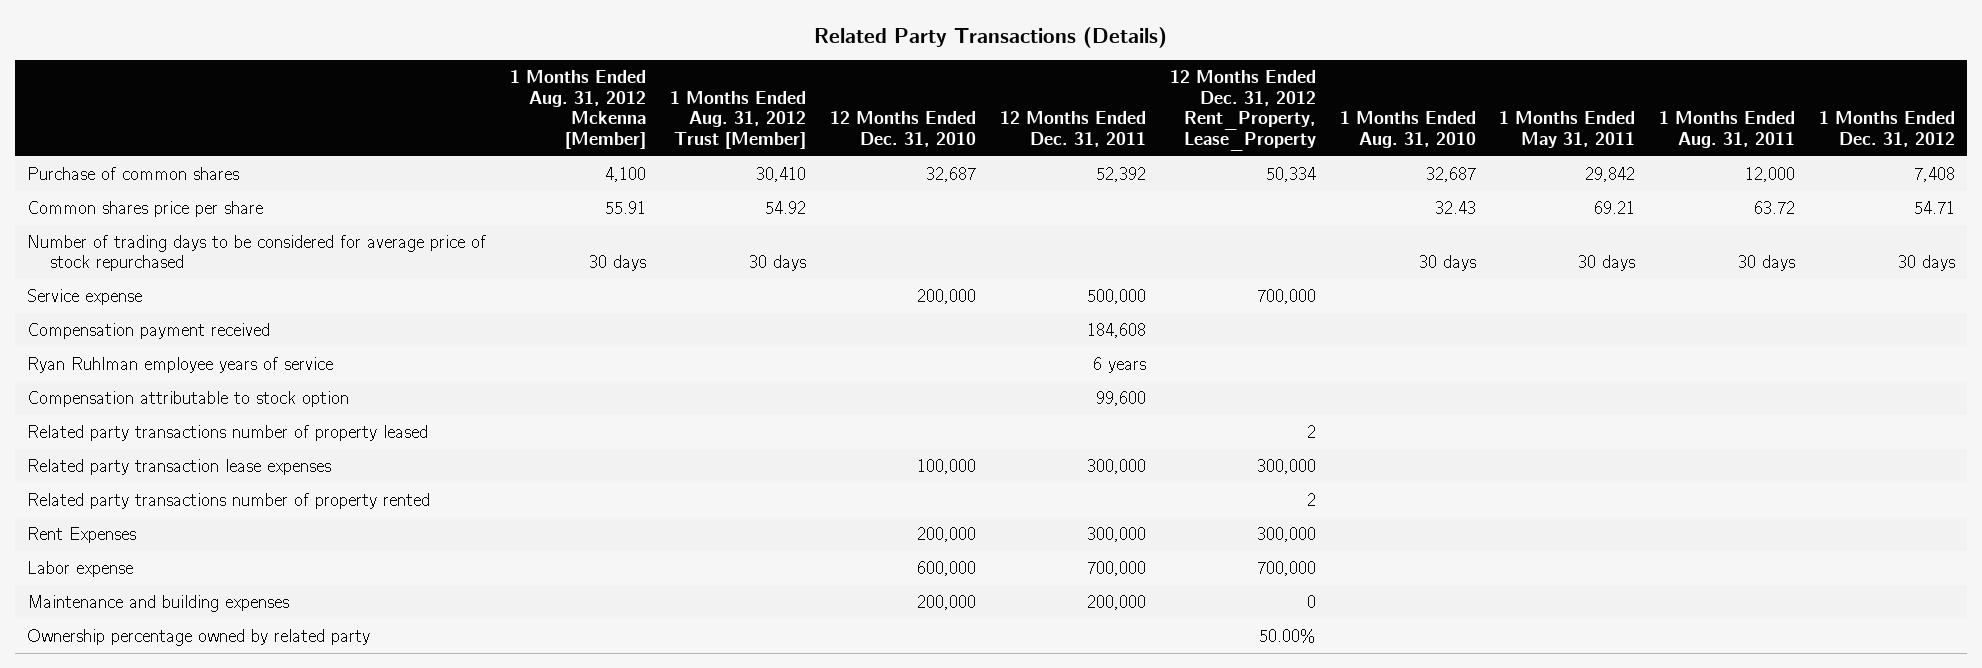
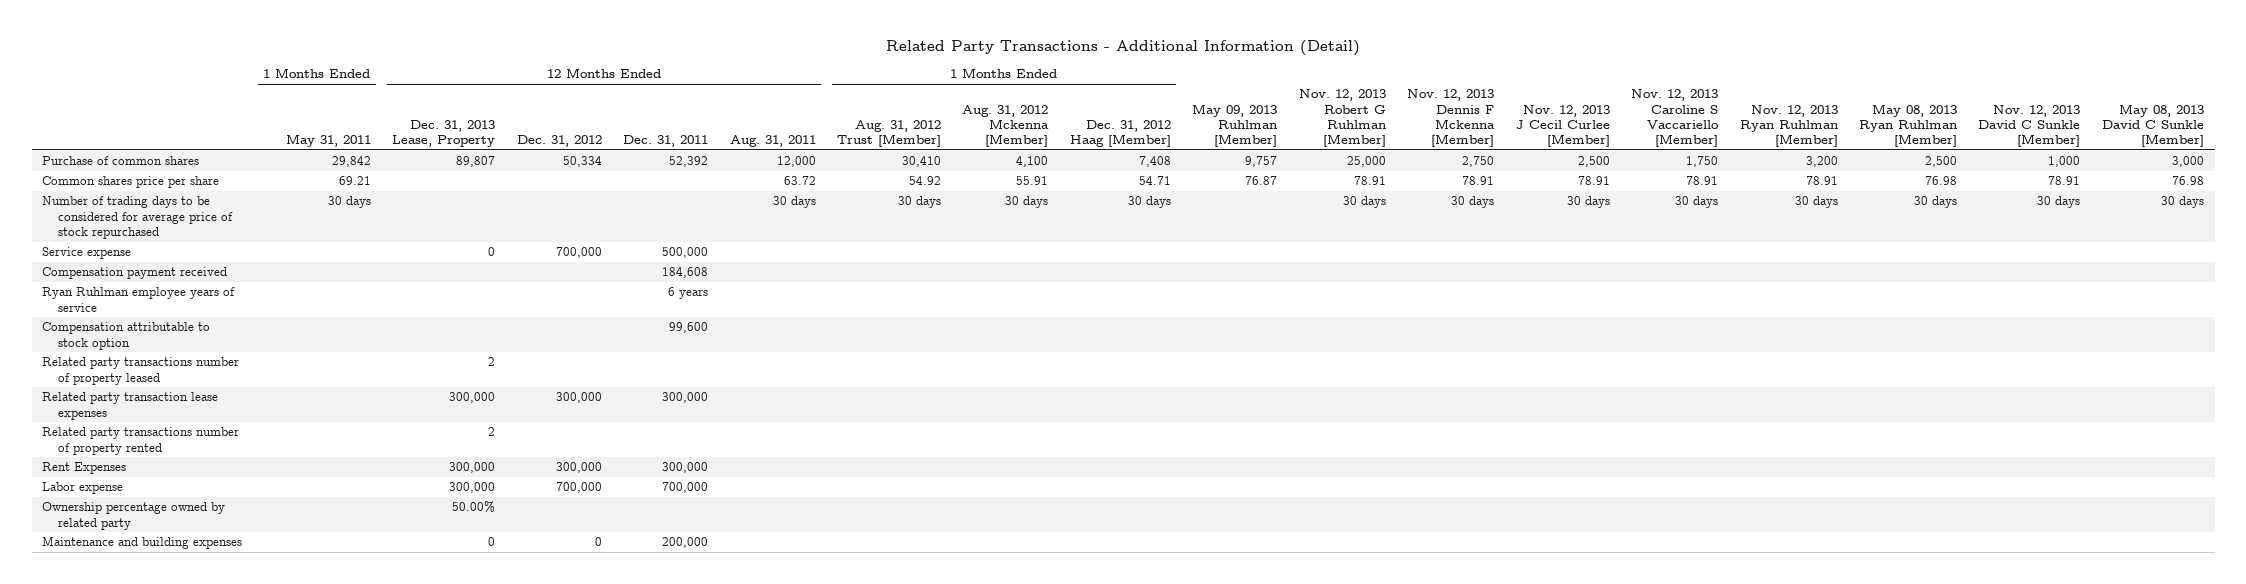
- Related Party Transactions (Details)
+ Related Party Transactions - Additional Information (Detail)
- | 1 Months Ended Aug. 31, 2012 Mckenna [Member] | 1 Months Ended Aug. 31, 2012 Trust [Member] | 12 Months Ended Dec. 31, 2010 | 12 Months Ended Dec. 31, 2011 | 12 Months Ended Dec. 31, 2012 Rent_Property, Lease_Property | 1 Months Ended Aug. 31, 2010 | 1 Months Ended May 31, 2011 | 1 Months Ended Aug. 31, 2011 | 1 Months Ended Dec. 31, 2012
+ | 1 Months Ended May 31, 2011 | 12 Months Ended Dec. 31, 2013 Lease, Property | 12 Months Ended Dec. 31, 2012 | 12 Months Ended Dec. 31, 2011 | 12 Months Ended Aug. 31, 2011 | 1 Months Ended Aug. 31, 2012 Trust [Member] | 1 Months Ended Aug. 31, 2012 Mckenna [Member] | 1 Months Ended Dec. 31, 2012 Haag [Member] | May 09, 2013 Ruhlman [Member] | Nov. 12, 2013 Robert G Ruhlman [Member] | Nov. 12, 2013 Dennis F Mckenna [Member] | Nov. 12, 2013 J Cecil Curlee [Member] | Nov. 12, 2013 Caroline S Vaccariello [Member] | Nov. 12, 2013 Ryan Ruhlman [Member] | May 08, 2013 Ryan Ruhlman [Member] | Nov. 12, 2013 David C Sunkle [Member] | May 08, 2013 David C Sunkle [Member]
moved down: Maintenance and building expenses | | 0 | 0 | 200,000 | | | | | | | | | | | | |

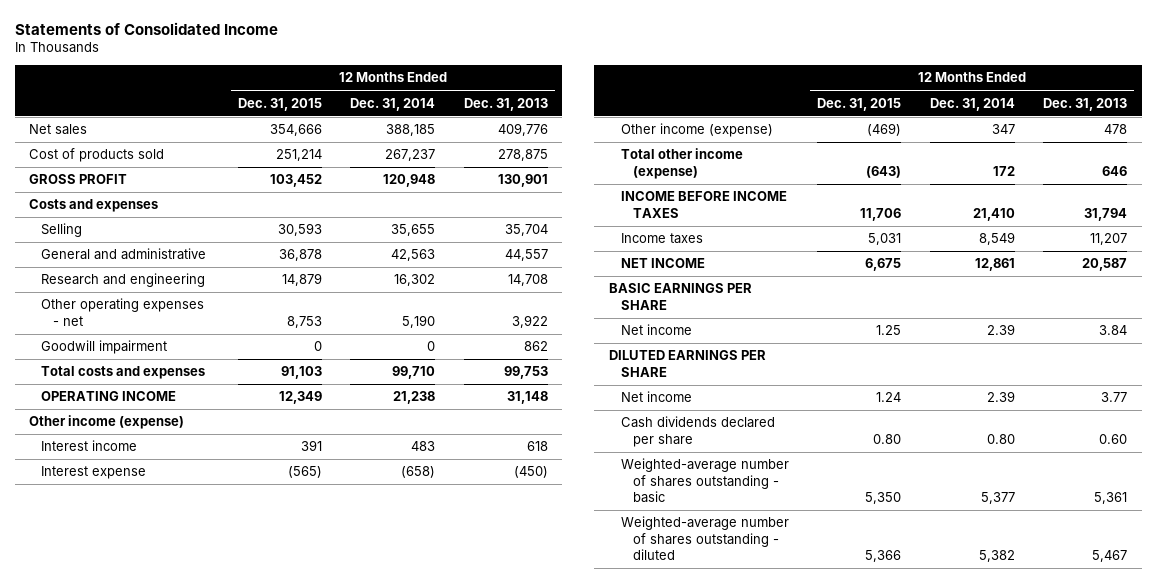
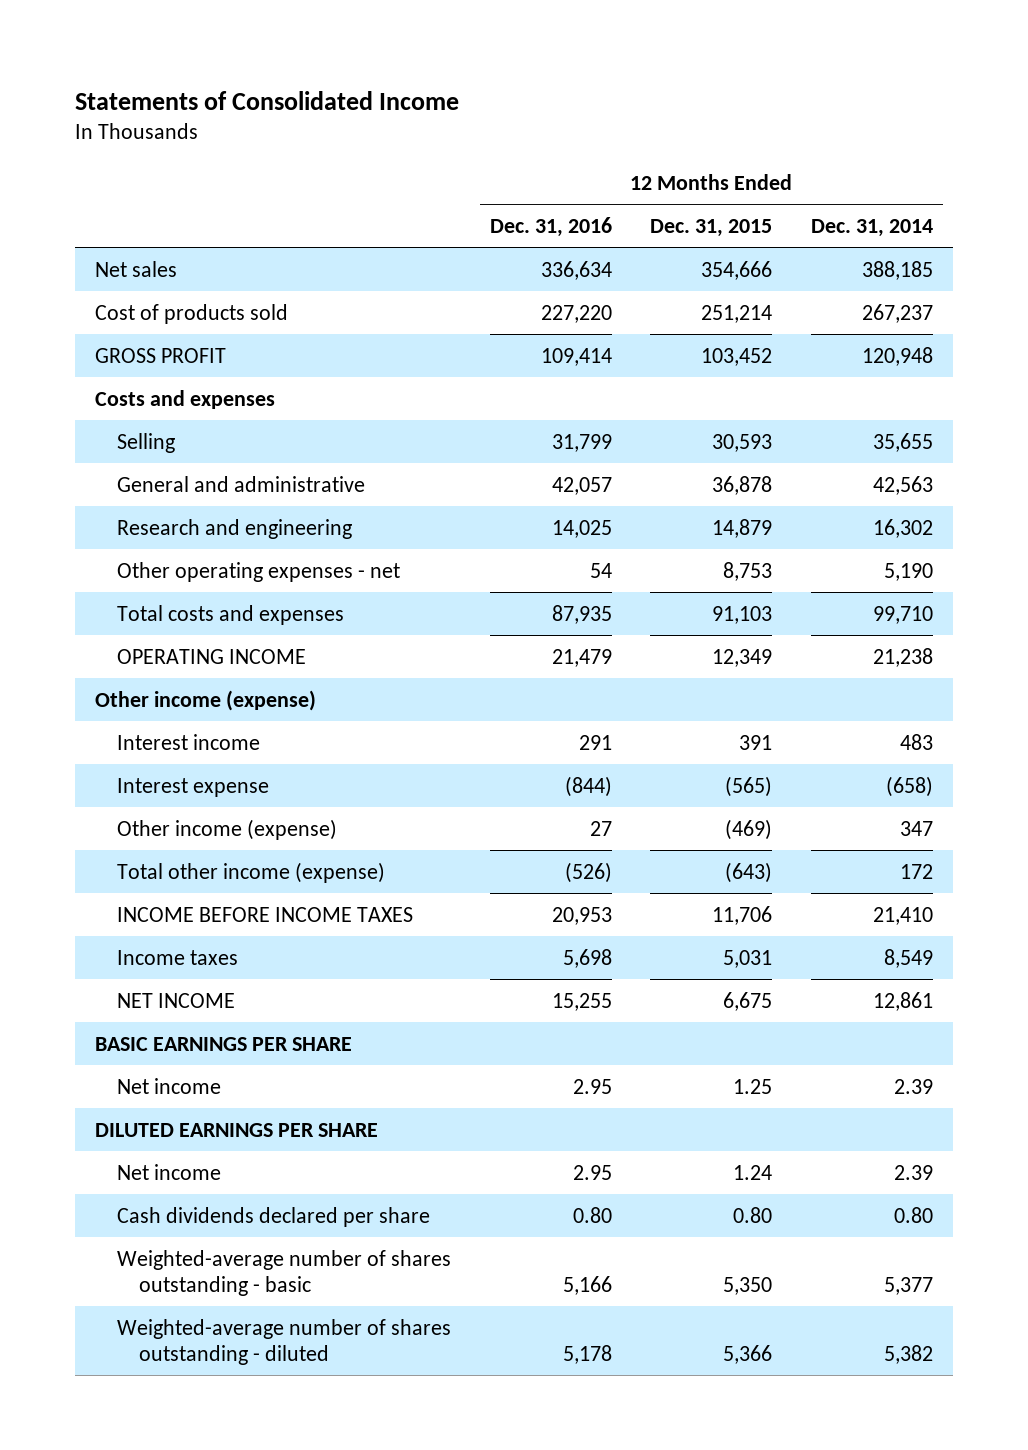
- | 12 Months Ended Dec. 31, 2015 | 12 Months Ended Dec. 31, 2014 | 12 Months Ended Dec. 31, 2013
+ | 12 Months Ended Dec. 31, 2016 | 12 Months Ended Dec. 31, 2015 | 12 Months Ended Dec. 31, 2014
- Goodwill impairment | 0 | 0 | 862

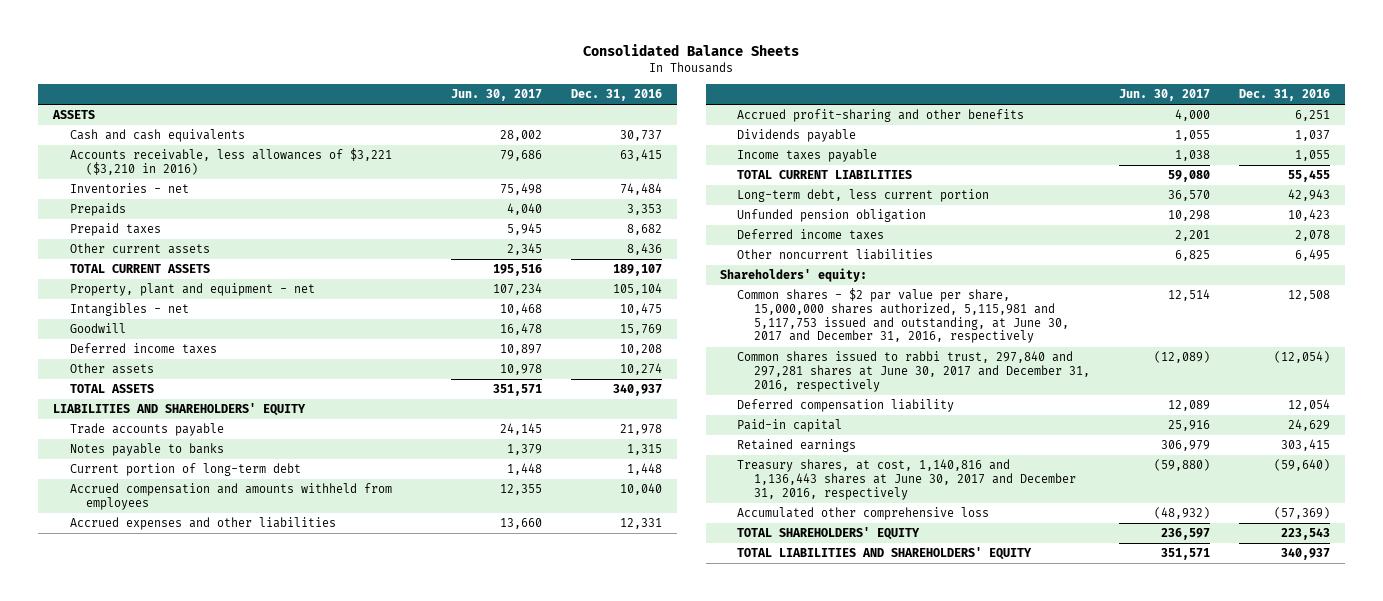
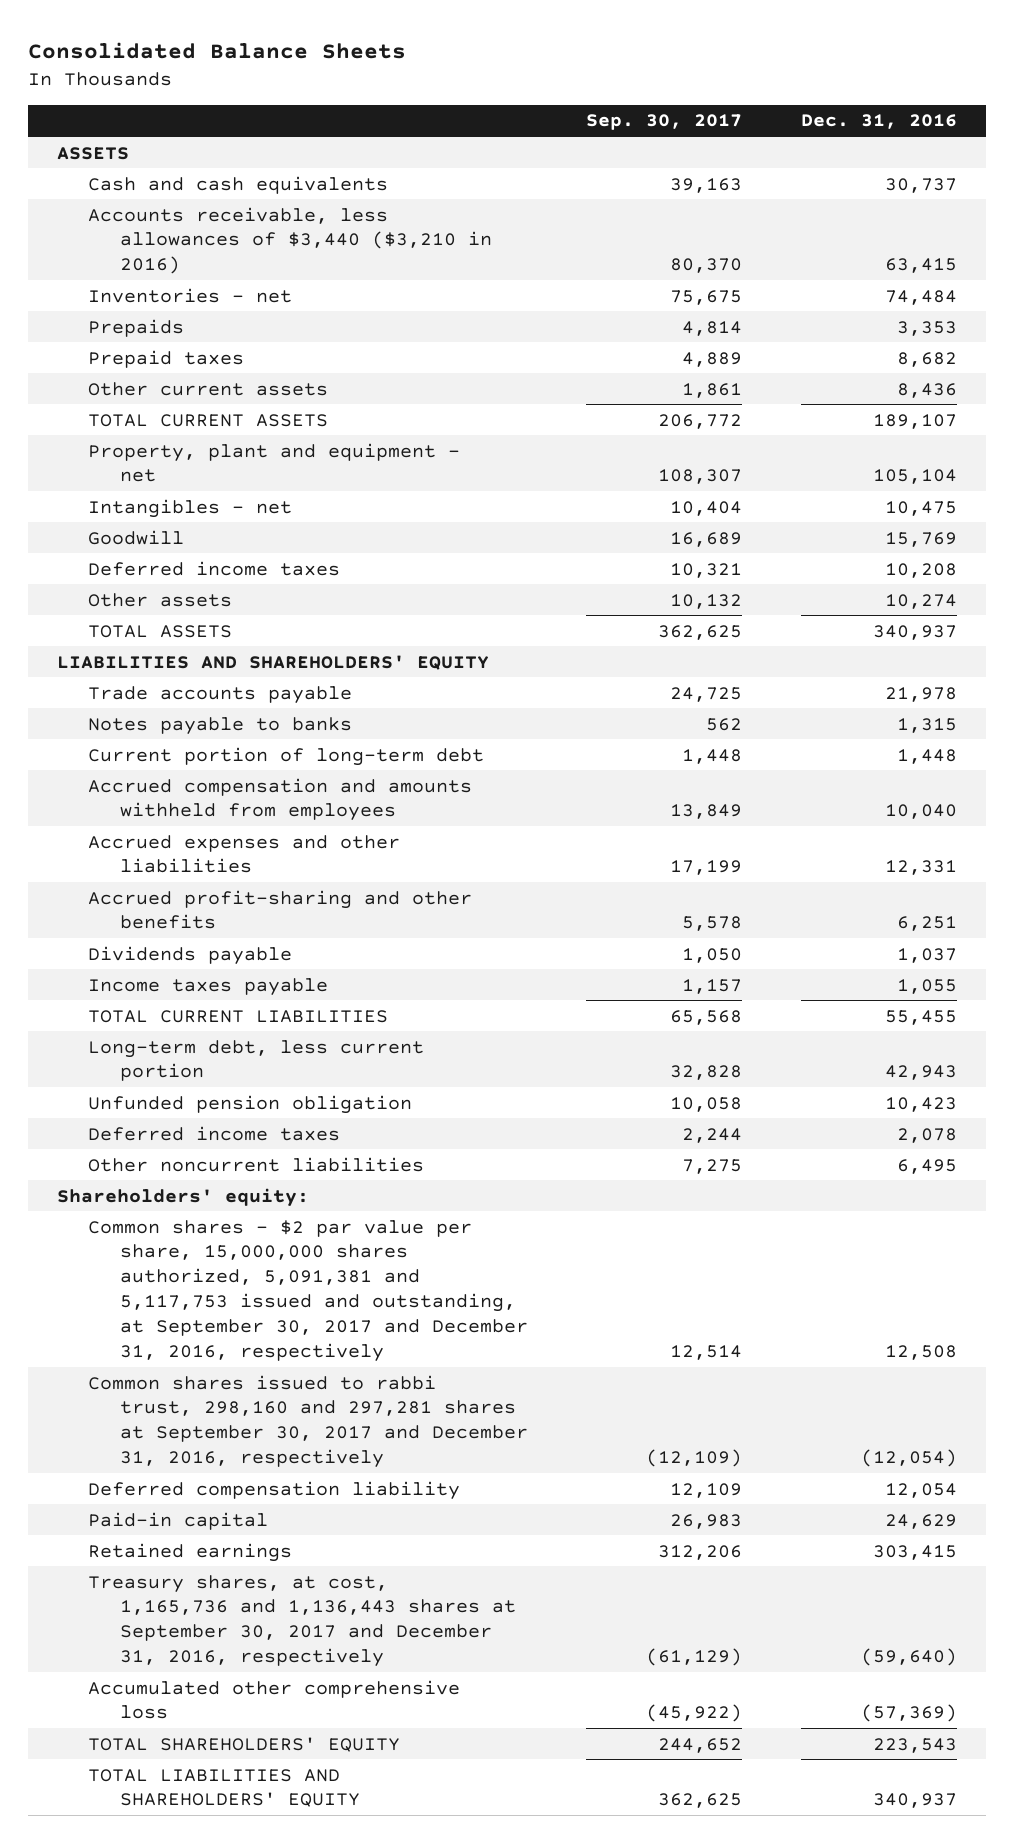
- | Jun. 30, 2017 | Dec. 31, 2016
+ | Sep. 30, 2017 | Dec. 31, 2016
- Accounts receivable, less allowances of $3,221 ($3,210 in 2016) | 79,686 | 63,415
+ Accounts receivable, less allowances of $3,440 ($3,210 in 2016) | 80,370 | 63,415
- Common shares - $2 par value per share, 15,000,000 shares authorized, 5,115,981 and 5,117,753 issued and outstanding, at June 30, 2017 and December 31, 2016, respectively | 12,514 | 12,508
- Common shares issued to rabbi trust, 297,840 and 297,281 shares at June 30, 2017 and December 31, 2016, respectively | (12,089) | (12,054)
+ Common shares - $2 par value per share, 15,000,000 shares authorized, 5,091,381 and 5,117,753 issued and outstanding, at September 30, 2017 and December 31, 2016, respectively | 12,514 | 12,508
+ Common shares issued to rabbi trust, 298,160 and 297,281 shares at September 30, 2017 and December 31, 2016, respectively | (12,109) | (12,054)
- Treasury shares, at cost, 1,140,816 and 1,136,443 shares at June 30, 2017 and December 31, 2016, respectively | (59,880) | (59,640)
+ Treasury shares, at cost, 1,165,736 and 1,136,443 shares at September 30, 2017 and December 31, 2016, respectively | (61,129) | (59,640)

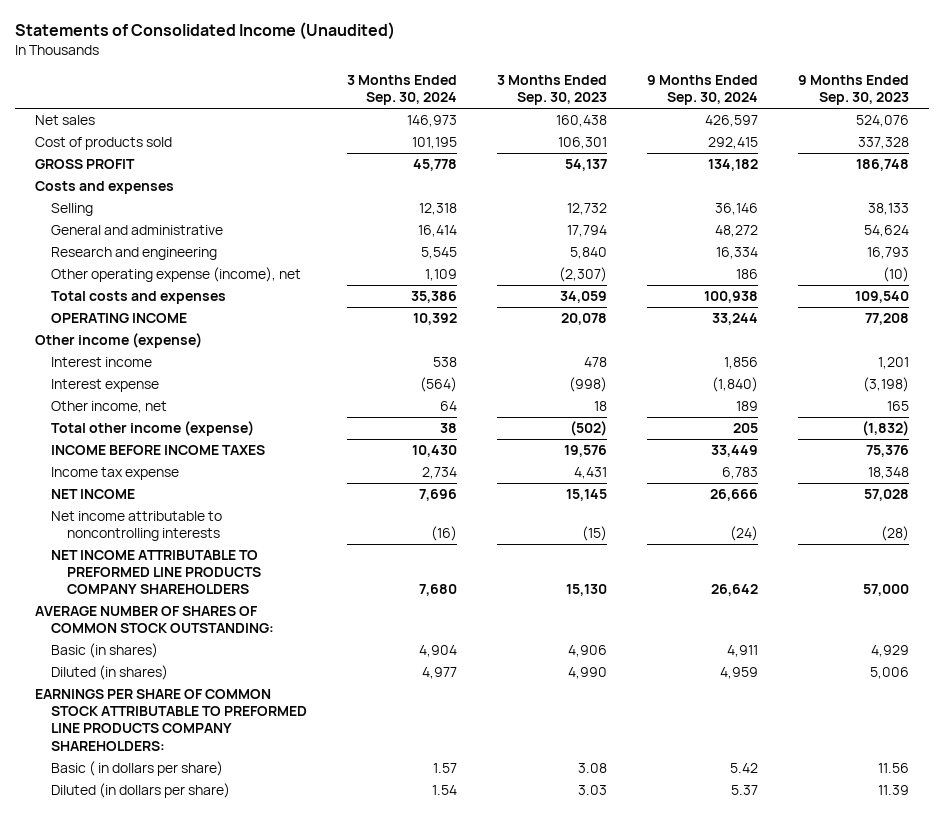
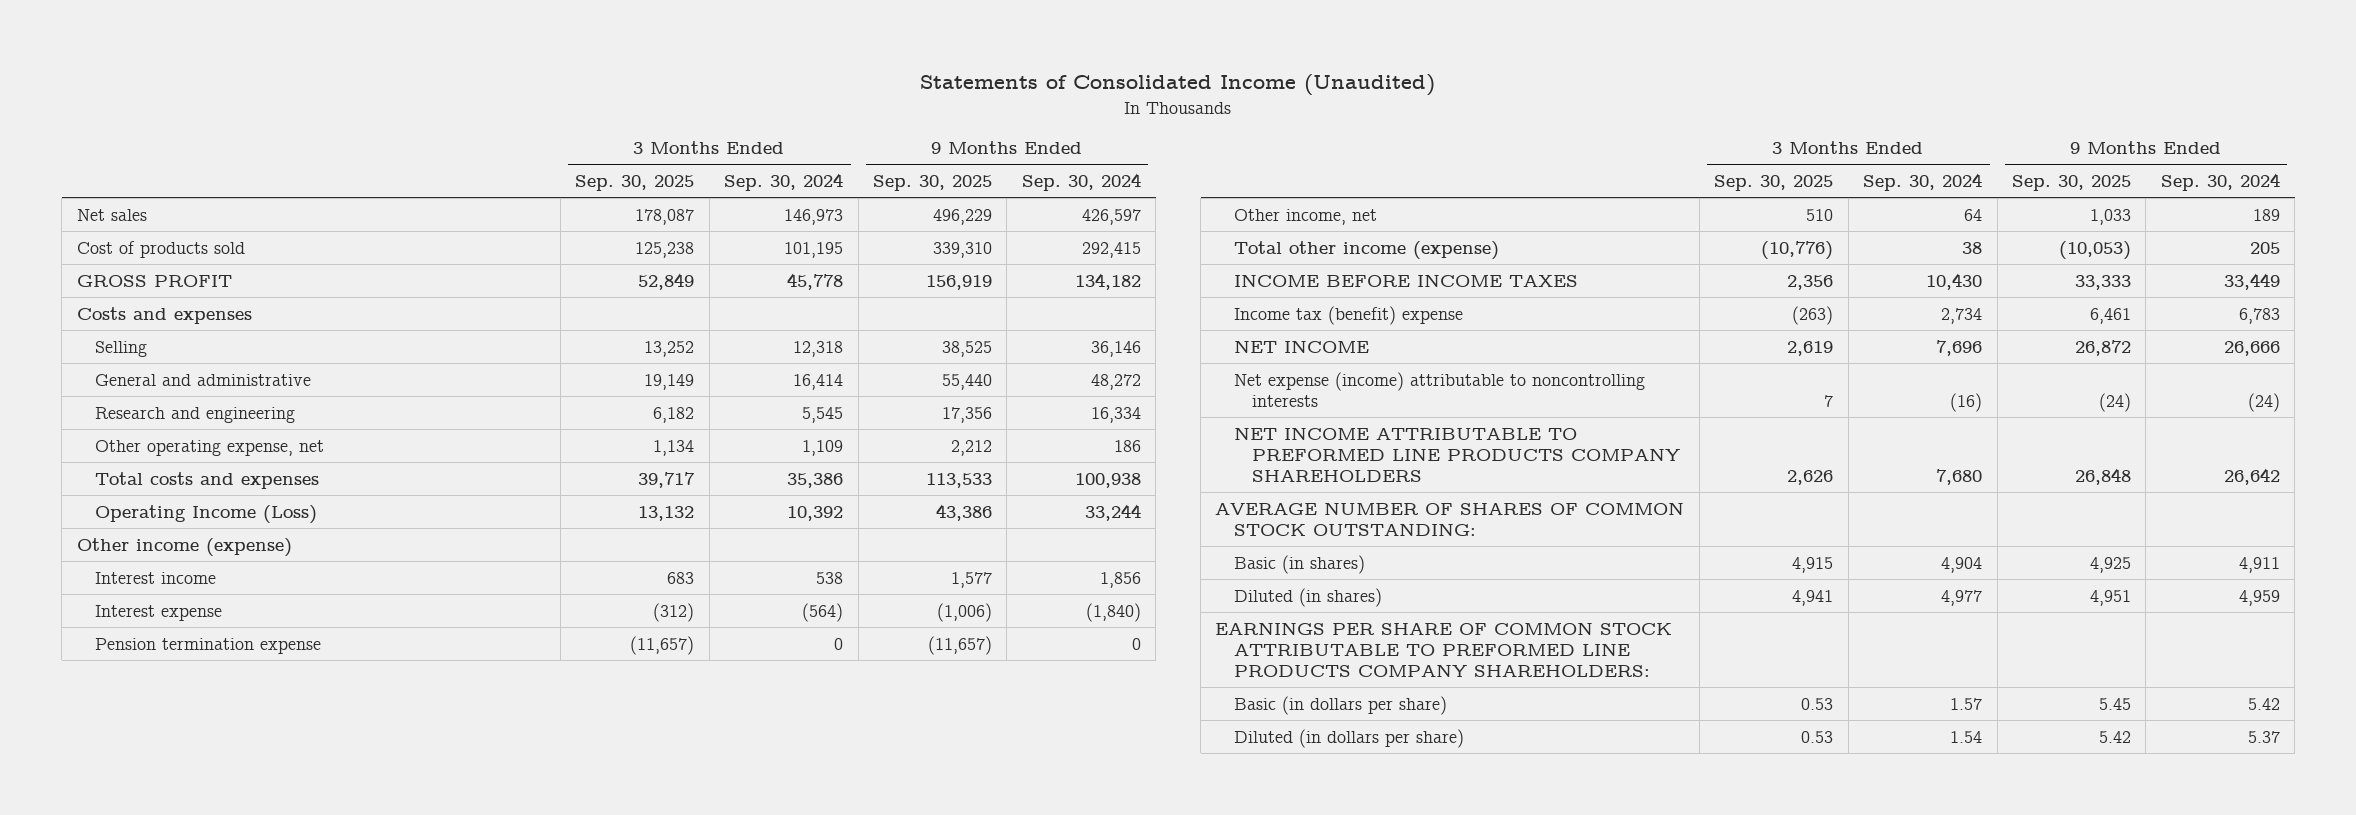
- | 3 Months Ended Sep. 30, 2024 | 3 Months Ended Sep. 30, 2023 | 9 Months Ended Sep. 30, 2024 | 9 Months Ended Sep. 30, 2023
+ | 3 Months Ended Sep. 30, 2025 | 3 Months Ended Sep. 30, 2024 | 9 Months Ended Sep. 30, 2025 | 9 Months Ended Sep. 30, 2024
- Other operating expense (income), net | 1,109 | (2,307) | 186 | (10)
+ Other operating expense, net | 1,134 | 1,109 | 2,212 | 186
- OPERATING INCOME | 10,392 | 20,078 | 33,244 | 77,208
+ Operating Income (Loss) | 13,132 | 10,392 | 43,386 | 33,244
+ Pension termination expense | (11,657) | 0 | (11,657) | 0
- Income tax expense | 2,734 | 4,431 | 6,783 | 18,348
+ Income tax (benefit) expense | (263) | 2,734 | 6,461 | 6,783
- Net income attributable to noncontrolling interests | (16) | (15) | (24) | (28)
+ Net expense (income) attributable to noncontrolling interests | 7 | (16) | (24) | (24)
- Basic ( in dollars per share) | 1.57 | 3.08 | 5.42 | 11.56
+ Basic (in dollars per share) | 0.53 | 1.57 | 5.45 | 5.42

